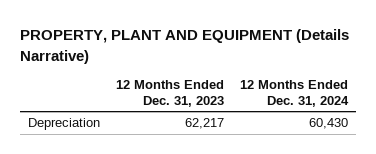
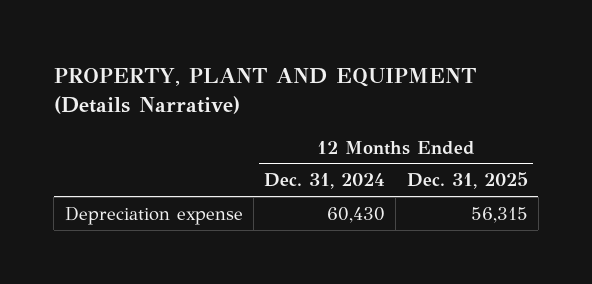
- | 12 Months Ended Dec. 31, 2023 | 12 Months Ended Dec. 31, 2024
+ | 12 Months Ended Dec. 31, 2024 | 12 Months Ended Dec. 31, 2025
- Depreciation | 62,217 | 60,430
+ Depreciation expense | 60,430 | 56,315

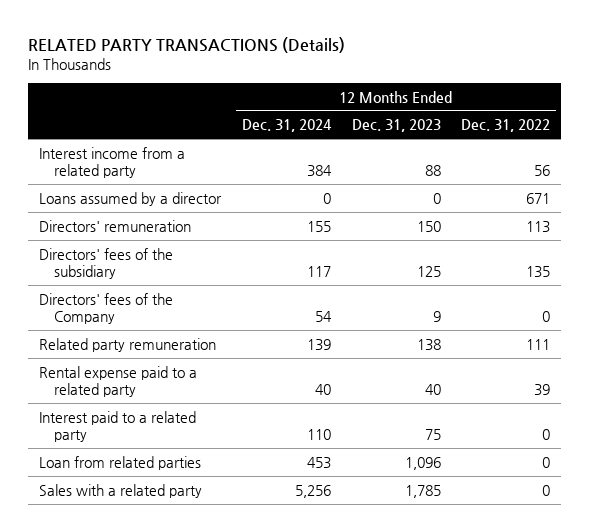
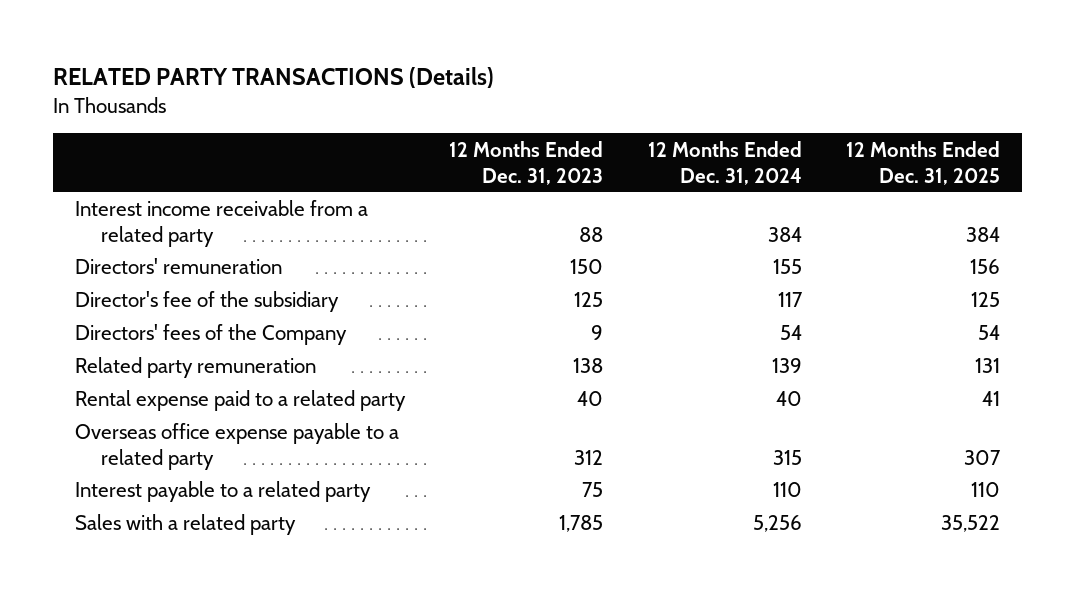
- | 12 Months Ended Dec. 31, 2024 | 12 Months Ended Dec. 31, 2023 | 12 Months Ended Dec. 31, 2022
+ | 12 Months Ended Dec. 31, 2023 | 12 Months Ended Dec. 31, 2024 | 12 Months Ended Dec. 31, 2025
- Interest income from a related party | 384 | 88 | 56
- Loans assumed by a director | 0 | 0 | 671
+ Interest income receivable from a related party | 88 | 384 | 384
- Directors' fees of the subsidiary | 117 | 125 | 135
+ Director's fee of the subsidiary | 125 | 117 | 125
- Interest paid to a related party | 110 | 75 | 0
- Loan from related parties | 453 | 1,096 | 0
+ Overseas office expense payable to a related party | 312 | 315 | 307
+ Interest payable to a related party | 75 | 110 | 110

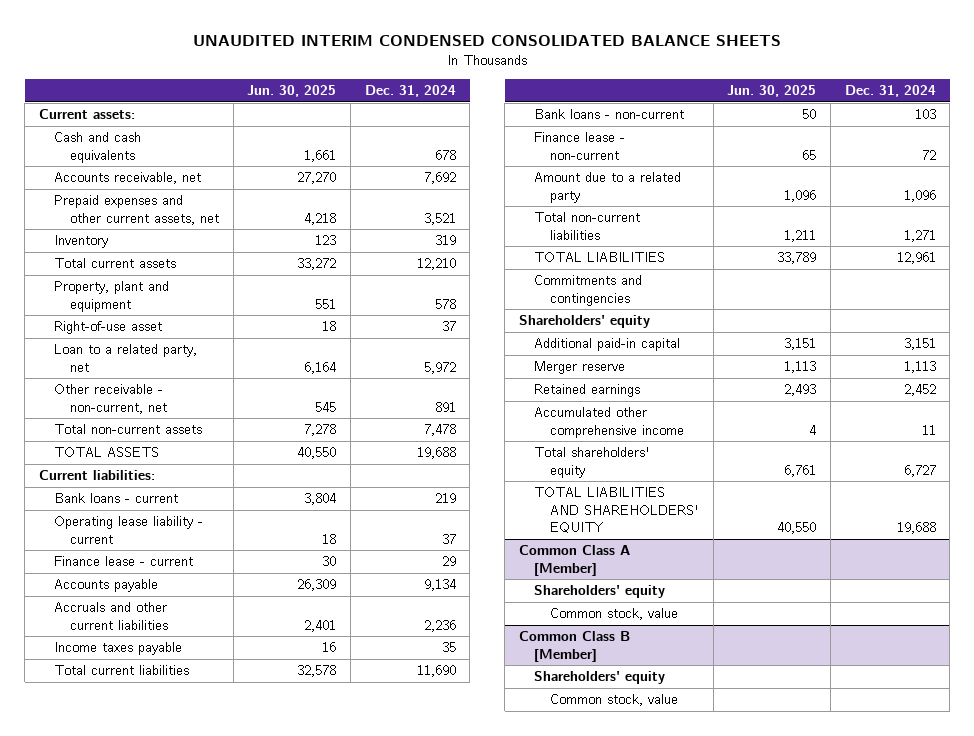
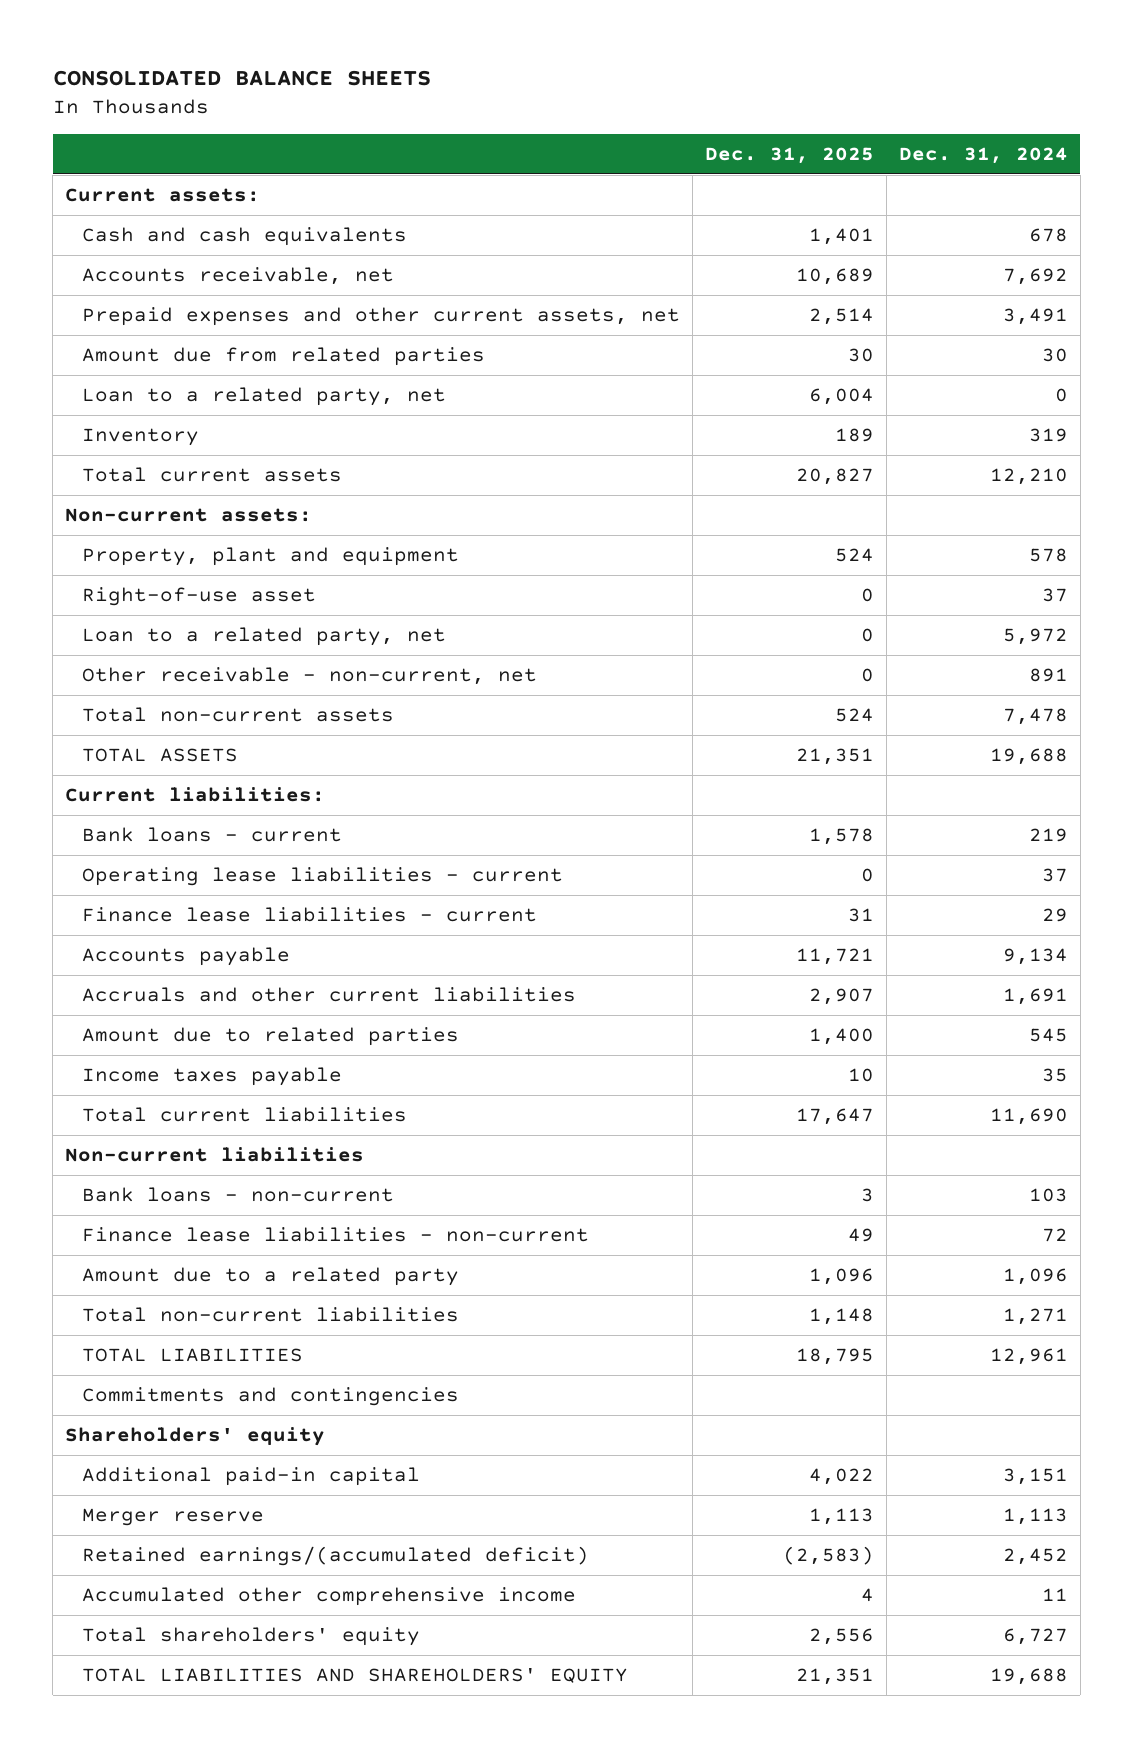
- UNAUDITED INTERIM CONDENSED CONSOLIDATED BALANCE SHEETS
+ CONSOLIDATED BALANCE SHEETS
- | Jun. 30, 2025 | Dec. 31, 2024
+ | Dec. 31, 2025 | Dec. 31, 2024
- Prepaid expenses and other current assets, net | 4,218 | 3,521
+ Prepaid expenses and other current assets, net | 2,514 | 3,491
+ Amount due from related parties | 30 | 30
+ Loan to a related party, net | 6,004 | 0
+ Non-current assets:
- Operating lease liability - current | 18 | 37
- Finance lease - current | 30 | 29
+ Operating lease liabilities - current | 0 | 37
+ Finance lease liabilities - current | 31 | 29
- Accruals and other current liabilities | 2,401 | 2,236
+ Accruals and other current liabilities | 2,907 | 1,691
+ Amount due to related parties | 1,400 | 545
+ Non-current liabilities
- Finance lease - non-current | 65 | 72
+ Finance lease liabilities - non-current | 49 | 72
- Retained earnings | 2,493 | 2,452
+ Retained earnings/(accumulated deficit) | (2,583) | 2,452
- Common Class A [Member]
- Shareholders' equity
- Common stock, value
- Common Class B [Member]
- Shareholders' equity
- Common stock, value

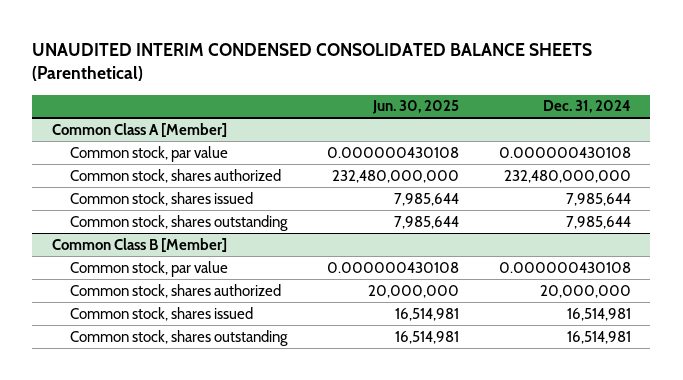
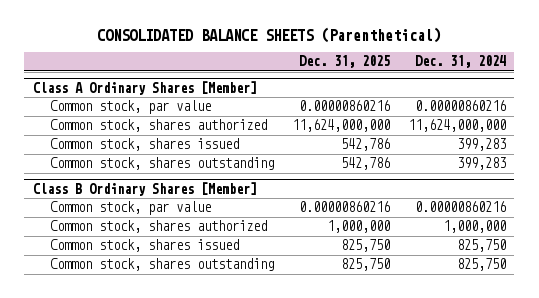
- UNAUDITED INTERIM CONDENSED CONSOLIDATED BALANCE SHEETS (Parenthetical)
+ CONSOLIDATED BALANCE SHEETS (Parenthetical)
- | Jun. 30, 2025 | Dec. 31, 2024
+ | Dec. 31, 2025 | Dec. 31, 2024
- Common Class A [Member]
- Common stock, par value | 0.000000430108 | 0.000000430108
- Common stock, shares authorized | 232,480,000,000 | 232,480,000,000
- Common stock, shares issued | 7,985,644 | 7,985,644
- Common stock, shares outstanding | 7,985,644 | 7,985,644
- Common Class B [Member]
- Common stock, par value | 0.000000430108 | 0.000000430108
- Common stock, shares authorized | 20,000,000 | 20,000,000
- Common stock, shares issued | 16,514,981 | 16,514,981
- Common stock, shares outstanding | 16,514,981 | 16,514,981
+ Class A Ordinary Shares [Member]
+ Common stock, par value | 0.00000860216 | 0.00000860216
+ Common stock, shares authorized | 11,624,000,000 | 11,624,000,000
+ Common stock, shares issued | 542,786 | 399,283
+ Common stock, shares outstanding | 542,786 | 399,283
+ Class B Ordinary Shares [Member]
+ Common stock, par value | 0.00000860216 | 0.00000860216
+ Common stock, shares authorized | 1,000,000 | 1,000,000
+ Common stock, shares issued | 825,750 | 825,750
+ Common stock, shares outstanding | 825,750 | 825,750

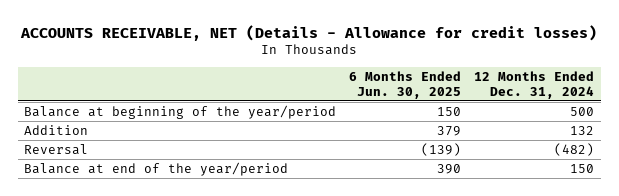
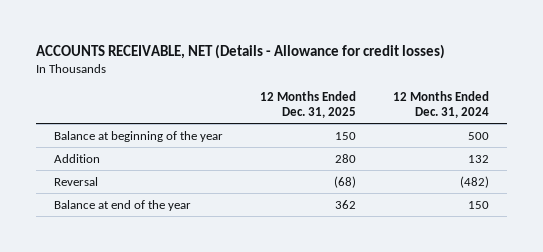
- | 6 Months Ended Jun. 30, 2025 | 12 Months Ended Dec. 31, 2024
+ | 12 Months Ended Dec. 31, 2025 | 12 Months Ended Dec. 31, 2024
- Balance at beginning of the year/period | 150 | 500
+ Balance at beginning of the year | 150 | 500
- Balance at end of the year/period | 390 | 150
+ Balance at end of the year | 362 | 150

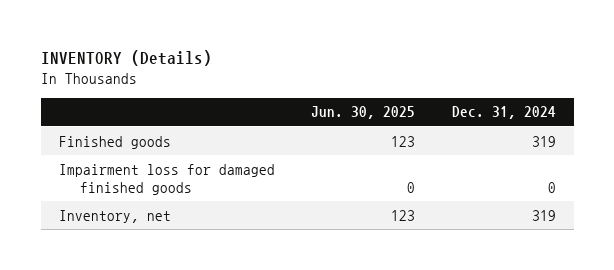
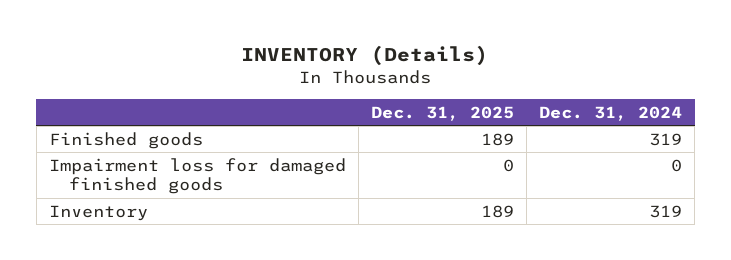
- | Jun. 30, 2025 | Dec. 31, 2024
+ | Dec. 31, 2025 | Dec. 31, 2024
- Inventory, net | 123 | 319
+ Inventory | 189 | 319

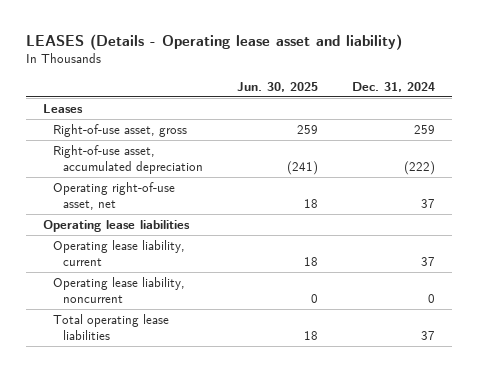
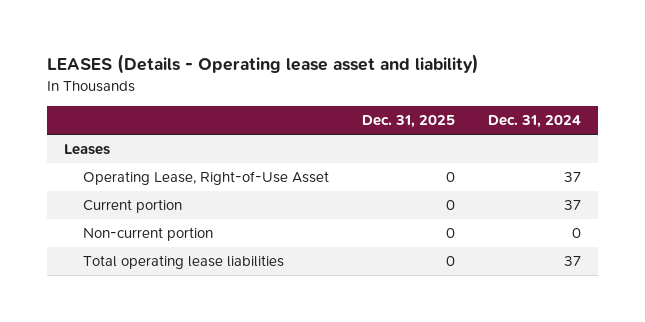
- | Jun. 30, 2025 | Dec. 31, 2024
+ | Dec. 31, 2025 | Dec. 31, 2024
- Right-of-use asset, gross | 259 | 259
- Right-of-use asset, accumulated depreciation | (241) | (222)
- Operating right-of-use asset, net | 18 | 37
- Operating lease liabilities
- Operating lease liability, current | 18 | 37
- Operating lease liability, noncurrent | 0 | 0
+ Operating Lease, Right-of-Use Asset | 0 | 37
+ Current portion | 0 | 37
+ Non-current portion | 0 | 0

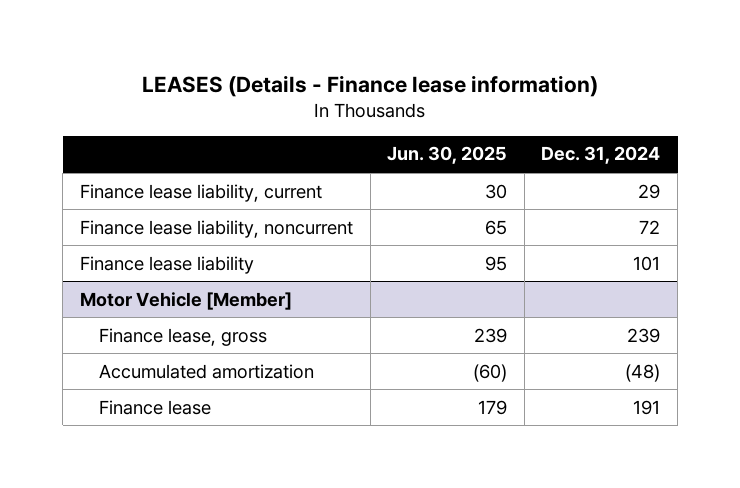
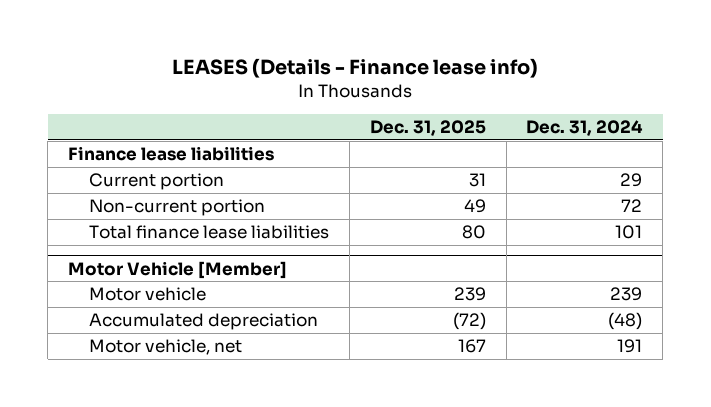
- LEASES (Details - Finance lease information)
+ LEASES (Details - Finance lease info)
- | Jun. 30, 2025 | Dec. 31, 2024
+ | Dec. 31, 2025 | Dec. 31, 2024
- Finance lease liability, current | 30 | 29
- Finance lease liability, noncurrent | 65 | 72
- Finance lease liability | 95 | 101
+ Finance lease liabilities
+ Current portion | 31 | 29
+ Non-current portion | 49 | 72
+ Total finance lease liabilities | 80 | 101
@ Motor Vehicle [Member]
- Finance lease, gross | 239 | 239
- Accumulated amortization | (60) | (48)
- Finance lease | 179 | 191
+ Motor vehicle | 239 | 239
+ Accumulated depreciation | (72) | (48)
+ Motor vehicle, net | 167 | 191

